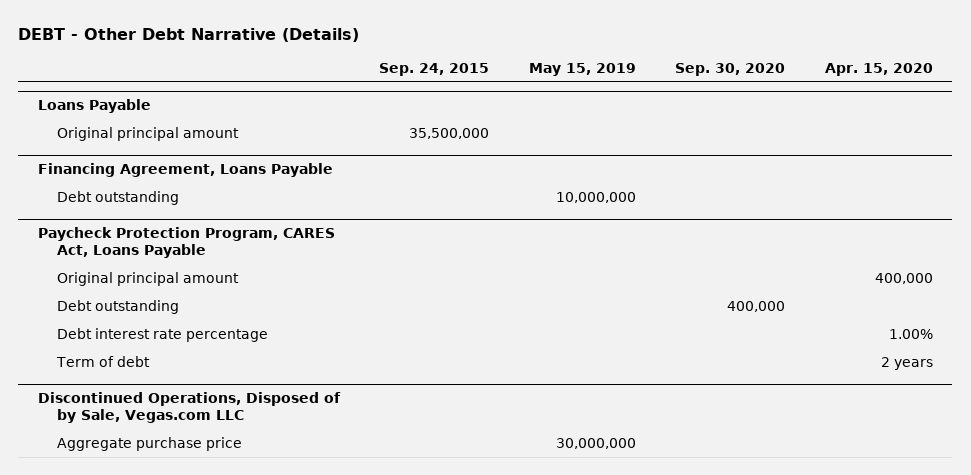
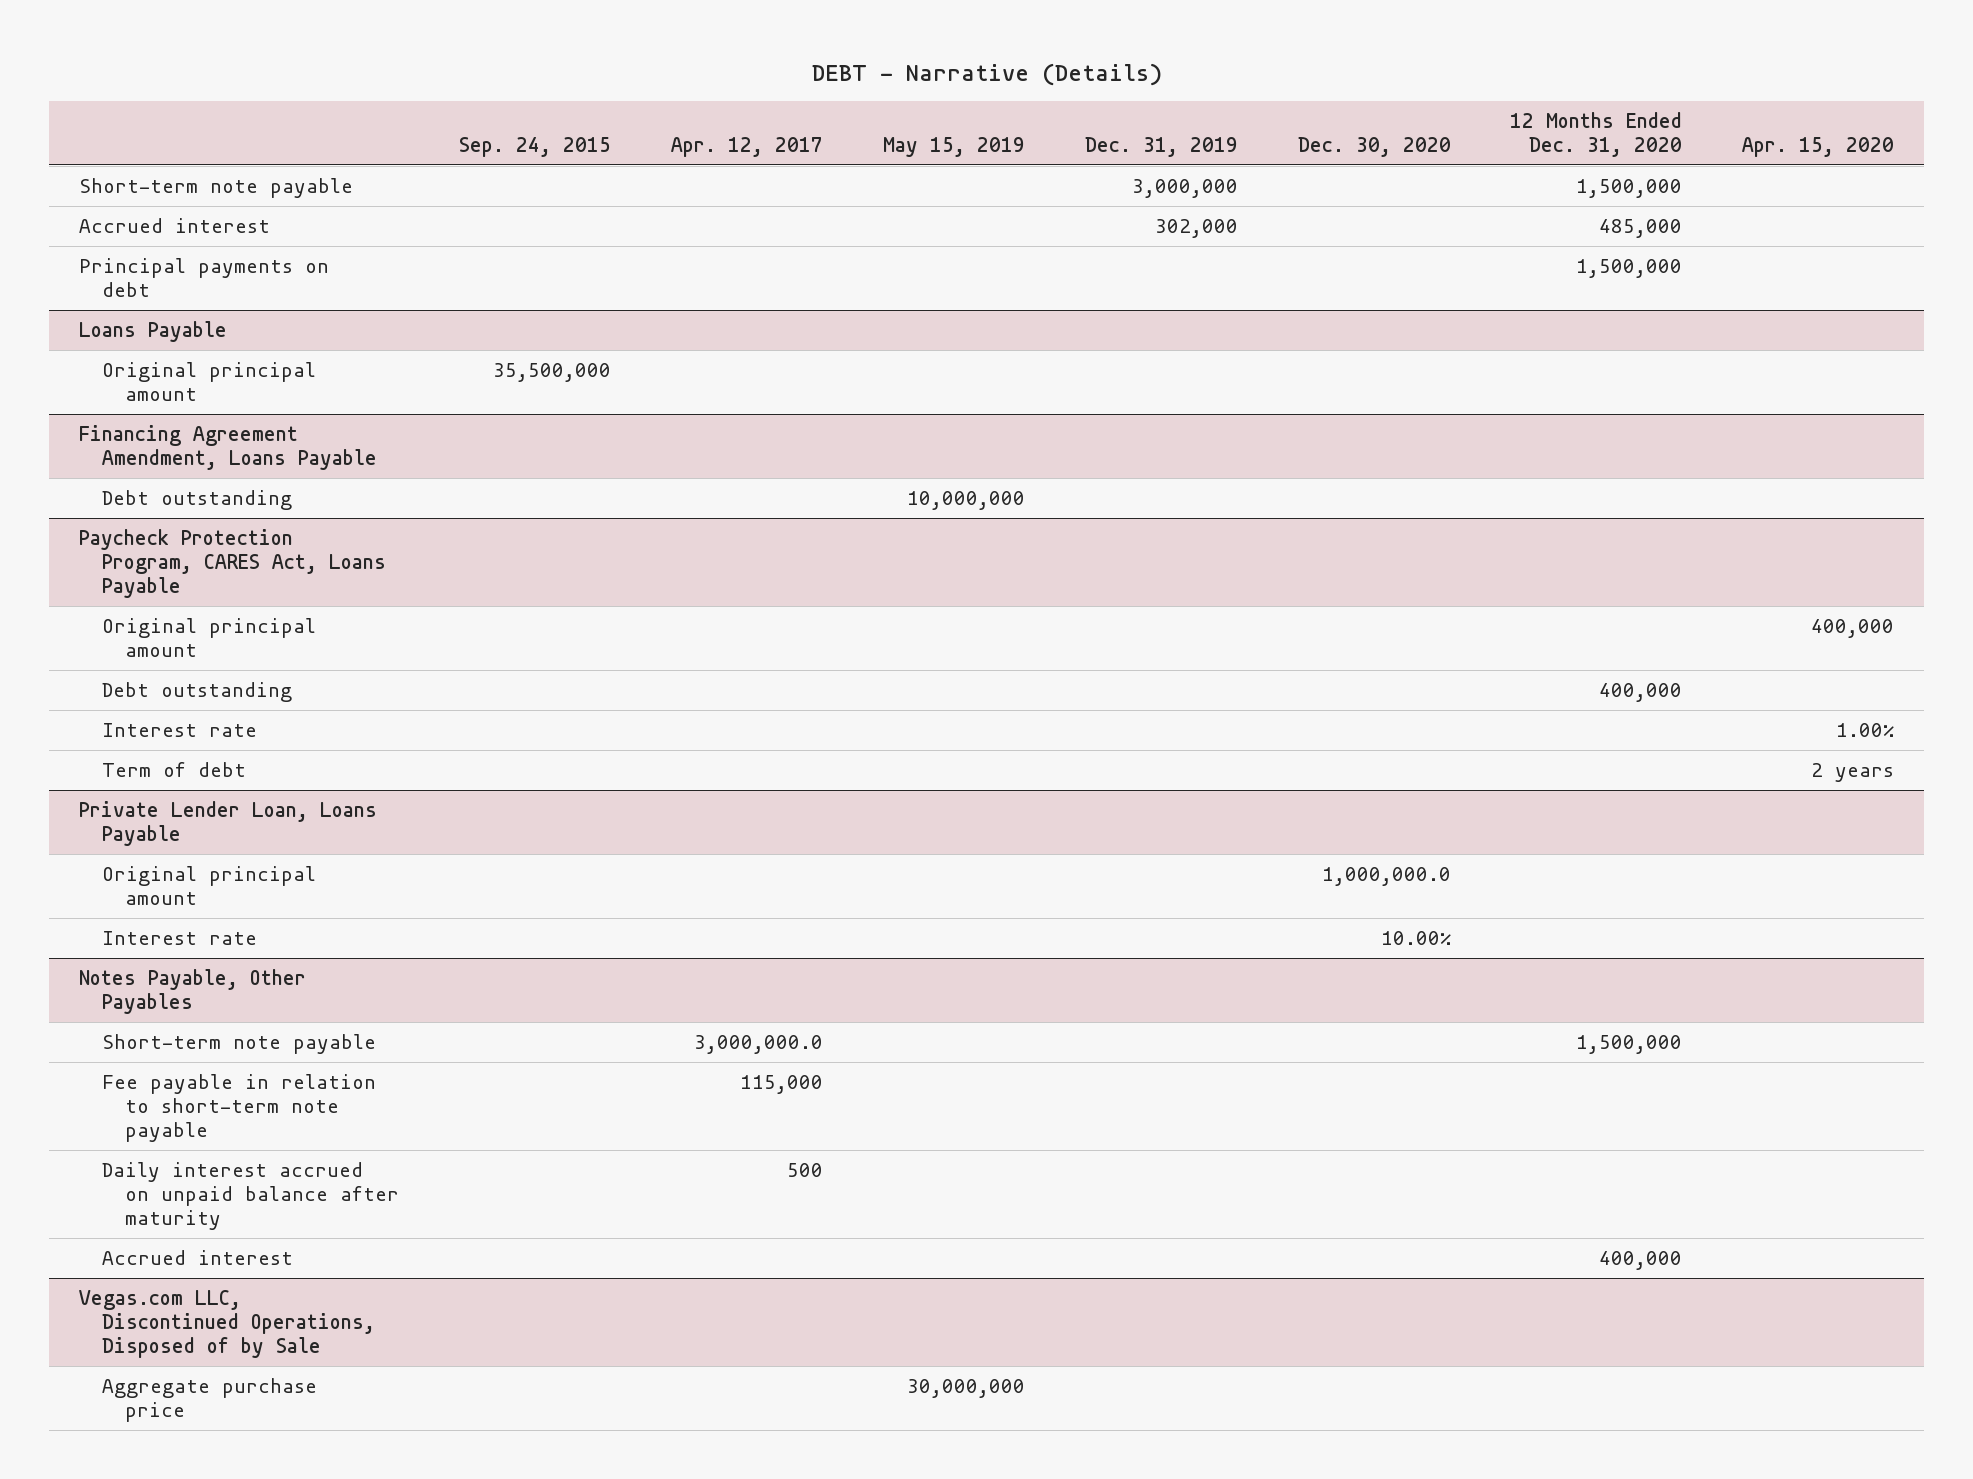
- DEBT - Other Debt Narrative (Details)
+ DEBT - Narrative (Details)
- | Sep. 24, 2015 | May 15, 2019 | Sep. 30, 2020 | Apr. 15, 2020
+ | Sep. 24, 2015 | Apr. 12, 2017 | May 15, 2019 | Dec. 31, 2019 | Dec. 30, 2020 | 12 Months Ended Dec. 31, 2020 | Apr. 15, 2020
+ Short-term note payable | | | | 3,000,000 | | 1,500,000 |
+ Accrued interest | | | | 302,000 | | 485,000 |
+ Principal payments on debt | | | | | | 1,500,000 |
- Financing Agreement, Loans Payable
+ Financing Agreement Amendment, Loans Payable
@ Paycheck Protection Program, CARES Act, Loans Payable
- Debt interest rate percentage | | | | 1.00%
+ Interest rate | | | | | | | 1.00%
- Discontinued Operations, Disposed of by Sale, Vegas.com LLC
+ Private Lender Loan, Loans Payable
+ Original principal amount | | | | | 1,000,000.0 | |
+ Interest rate | | | | | 10.00% | |
+ Notes Payable, Other Payables
+ Short-term note payable | | 3,000,000.0 | | | | 1,500,000 |
+ Fee payable in relation to short-term note payable | | 115,000 | | | | |
+ Daily interest accrued on unpaid balance after maturity | | 500 | | | | |
+ Accrued interest | | | | | | 400,000 |
+ Vegas.com LLC, Discontinued Operations, Disposed of by Sale

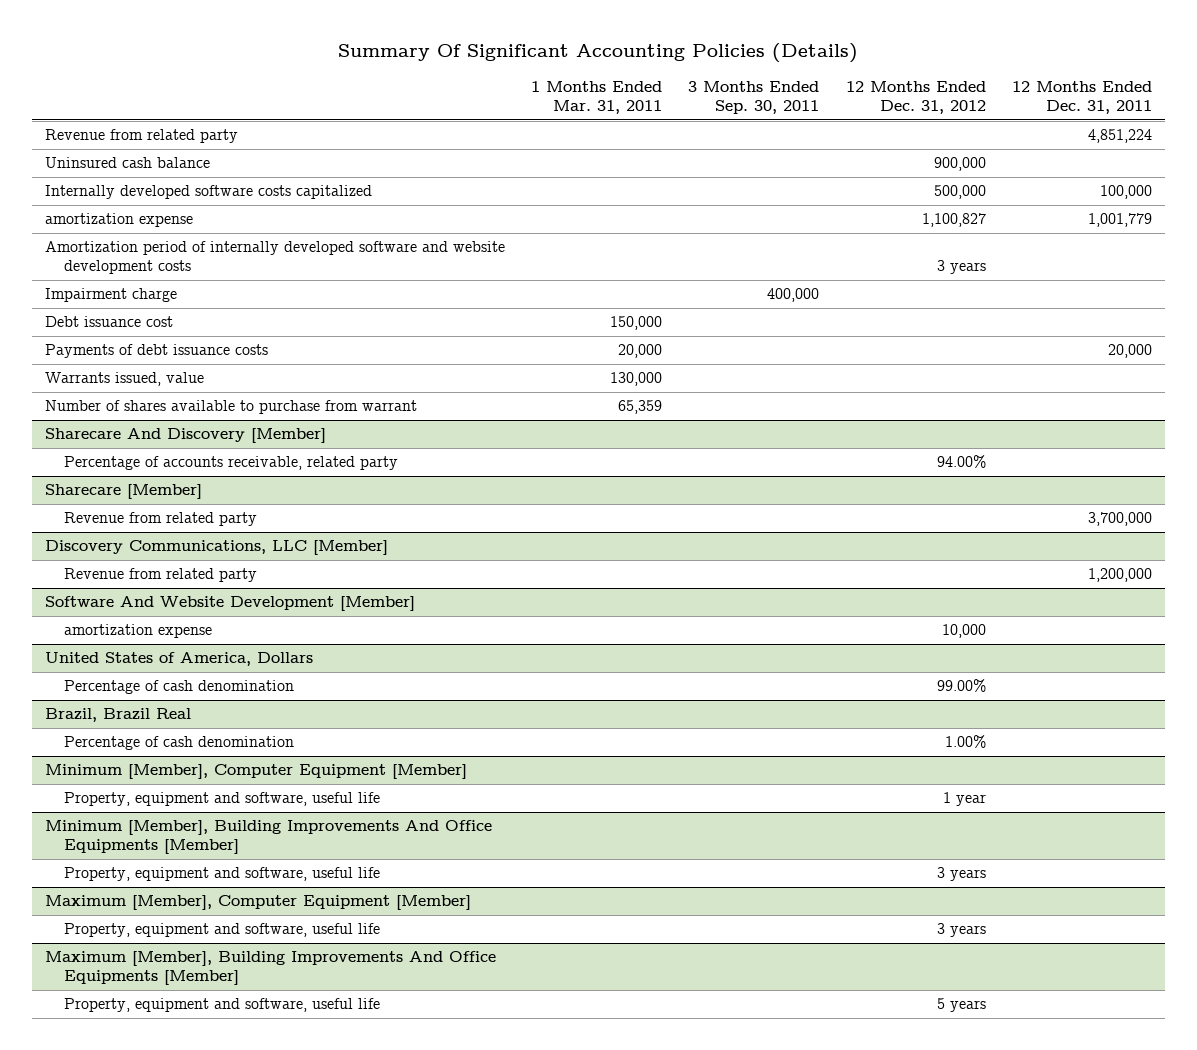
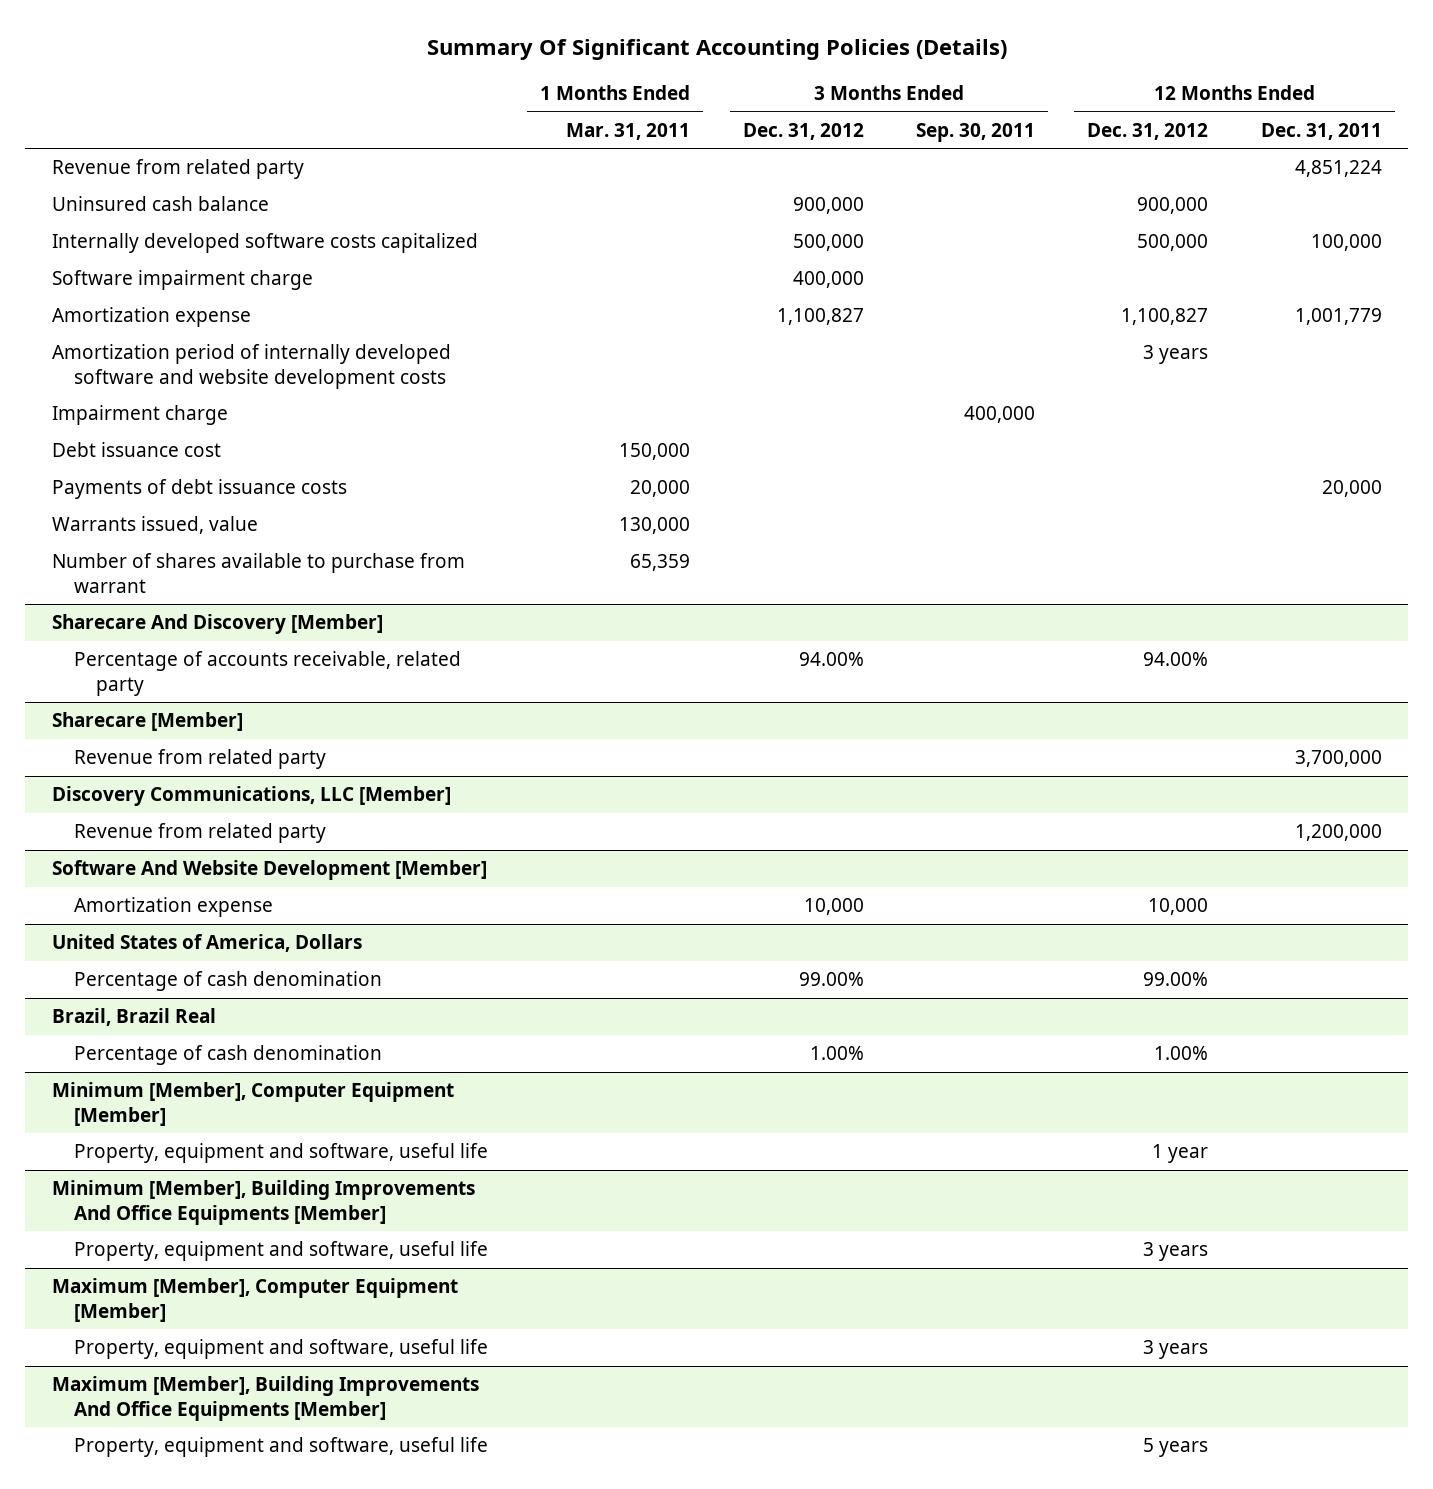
- | 1 Months Ended Mar. 31, 2011 | 3 Months Ended Sep. 30, 2011 | 12 Months Ended Dec. 31, 2012 | 12 Months Ended Dec. 31, 2011
+ | 1 Months Ended Mar. 31, 2011 | 3 Months Ended Dec. 31, 2012 | 3 Months Ended Sep. 30, 2011 | 12 Months Ended Dec. 31, 2012 | 12 Months Ended Dec. 31, 2011
- amortization expense | | | 1,100,827 | 1,001,779
+ Software impairment charge | | 400,000 | | |
+ Amortization expense | | 1,100,827 | | 1,100,827 | 1,001,779
@ Software And Website Development [Member]
- amortization expense | | | 10,000 |
+ Amortization expense | | 10,000 | | 10,000 |

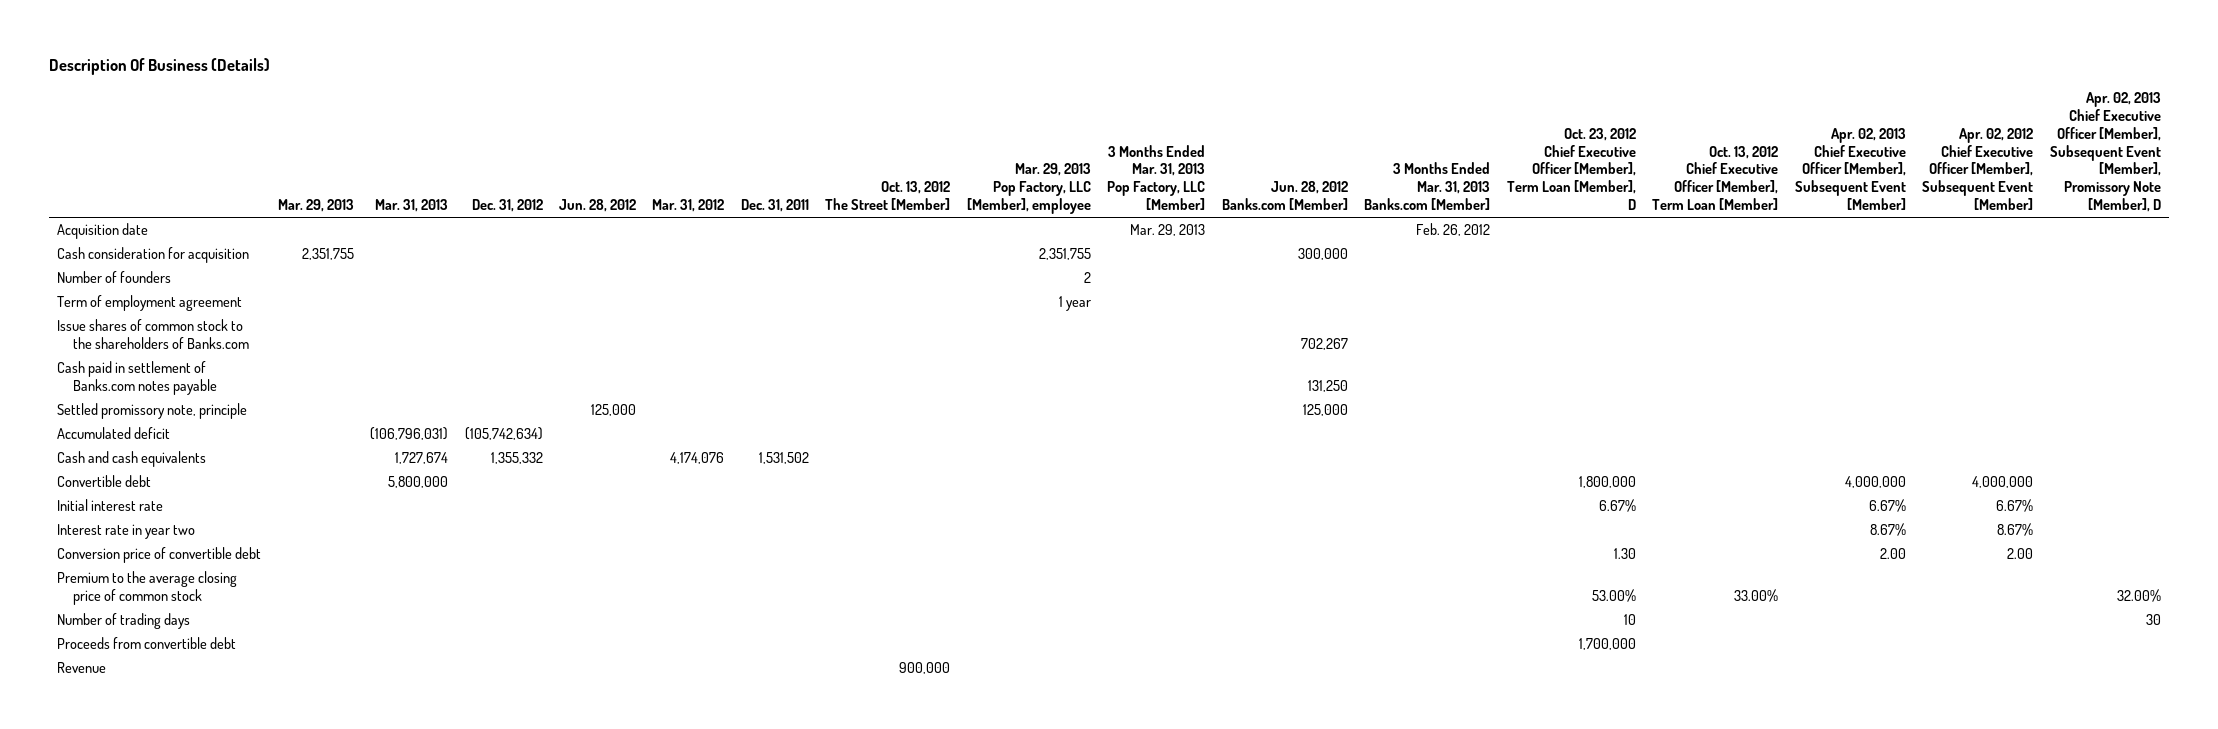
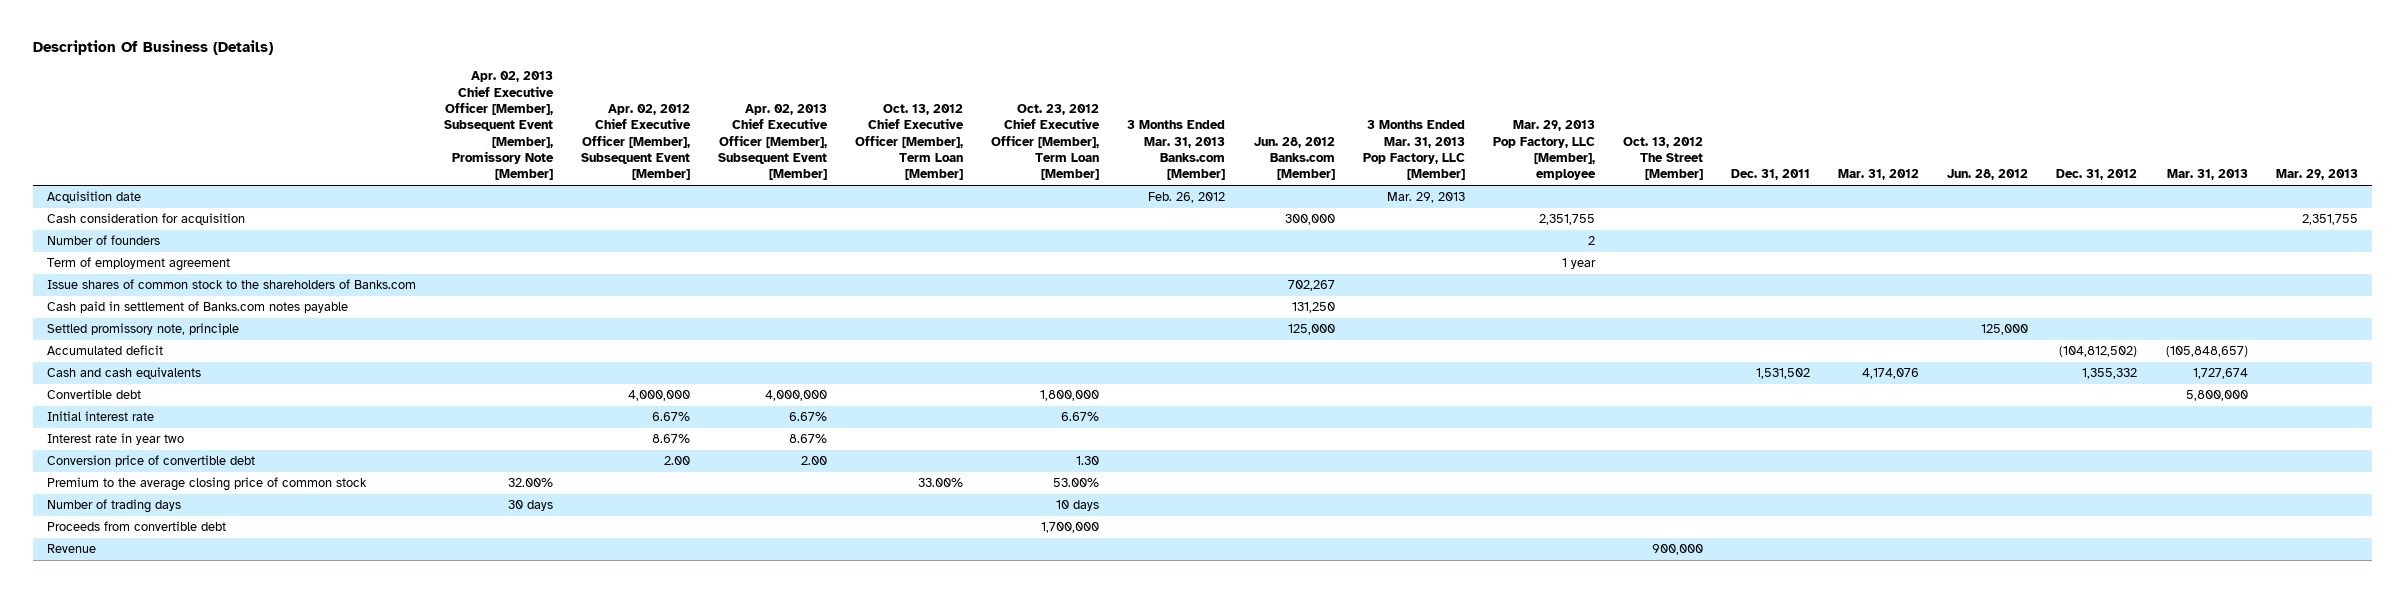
- | Mar. 29, 2013 | Mar. 31, 2013 | Dec. 31, 2012 | Jun. 28, 2012 | Mar. 31, 2012 | Dec. 31, 2011 | Oct. 13, 2012 The Street [Member] | Mar. 29, 2013 Pop Factory, LLC [Member], employee | 3 Months Ended Mar. 31, 2013 Pop Factory, LLC [Member] | Jun. 28, 2012 Banks.com [Member] | 3 Months Ended Mar. 31, 2013 Banks.com [Member] | Oct. 23, 2012 Chief Executive Officer [Member], Term Loan [Member], D | Oct. 13, 2012 Chief Executive Officer [Member], Term Loan [Member] | Apr. 02, 2013 Chief Executive Officer [Member], Subsequent Event [Member] | Apr. 02, 2012 Chief Executive Officer [Member], Subsequent Event [Member] | Apr. 02, 2013 Chief Executive Officer [Member], Subsequent Event [Member], Promissory Note [Member], D
+ | Apr. 02, 2013 Chief Executive Officer [Member], Subsequent Event [Member], Promissory Note [Member] | Apr. 02, 2012 Chief Executive Officer [Member], Subsequent Event [Member] | Apr. 02, 2013 Chief Executive Officer [Member], Subsequent Event [Member] | Oct. 13, 2012 Chief Executive Officer [Member], Term Loan [Member] | Oct. 23, 2012 Chief Executive Officer [Member], Term Loan [Member] | 3 Months Ended Mar. 31, 2013 Banks.com [Member] | Jun. 28, 2012 Banks.com [Member] | 3 Months Ended Mar. 31, 2013 Pop Factory, LLC [Member] | Mar. 29, 2013 Pop Factory, LLC [Member], employee | Oct. 13, 2012 The Street [Member] | Dec. 31, 2011 | Mar. 31, 2012 | Jun. 28, 2012 | Dec. 31, 2012 | Mar. 31, 2013 | Mar. 29, 2013
- Accumulated deficit | | (106,796,031) | (105,742,634) | | | | | | | | | | | | |
+ Accumulated deficit | | | | | | | | | | | | | | (104,812,502) | (105,848,657) |

